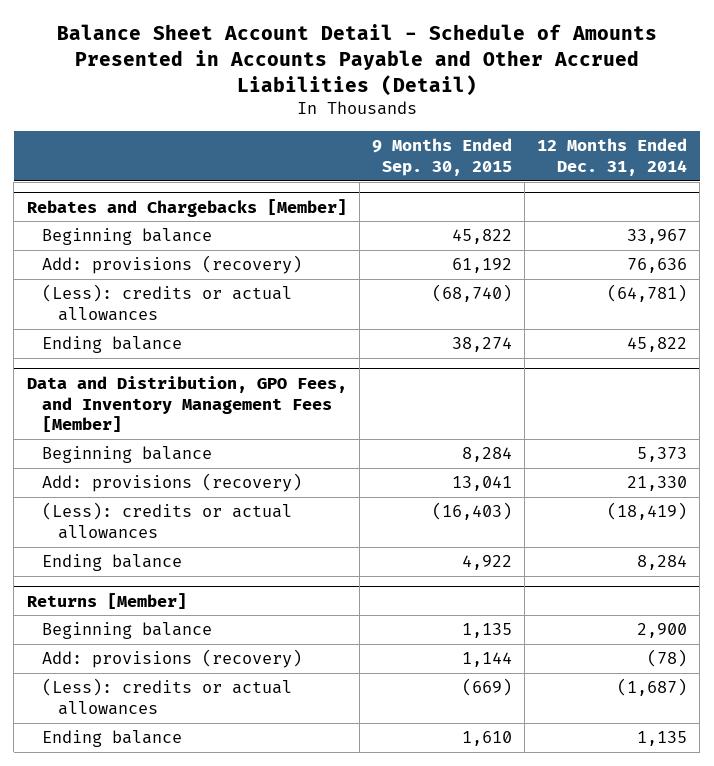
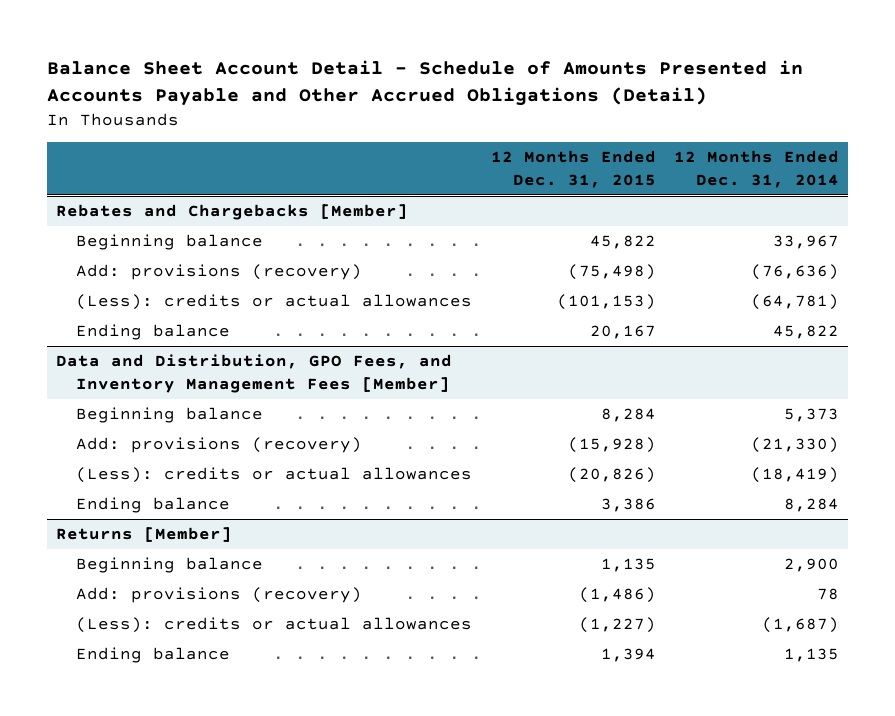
- Balance Sheet Account Detail - Schedule of Amounts Presented in Accounts Payable and Other Accrued Liabilities (Detail)
+ Balance Sheet Account Detail - Schedule of Amounts Presented in Accounts Payable and Other Accrued Obligations (Detail)
- | 9 Months Ended Sep. 30, 2015 | 12 Months Ended Dec. 31, 2014
+ | 12 Months Ended Dec. 31, 2015 | 12 Months Ended Dec. 31, 2014
@ Rebates and Chargebacks [Member]
- Add: provisions (recovery) | 61,192 | 76,636
+ Add: provisions (recovery) | (75,498) | (76,636)
@ Data and Distribution, GPO Fees, and Inventory Management Fees [Member]
- Add: provisions (recovery) | 13,041 | 21,330
+ Add: provisions (recovery) | (15,928) | (21,330)
@ Returns [Member]
- Add: provisions (recovery) | 1,144 | (78)
+ Add: provisions (recovery) | (1,486) | 78

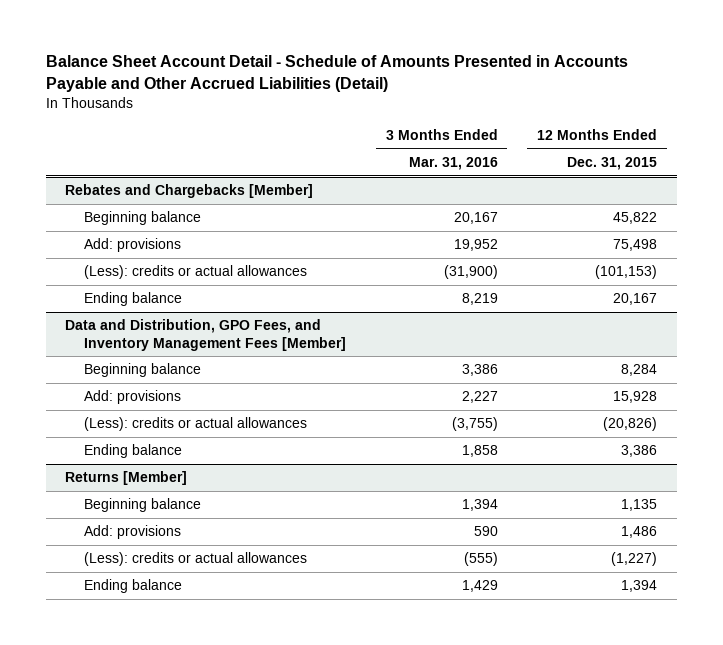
- Balance Sheet Account Detail - Schedule of Amounts Presented in Accounts Payable and Other Accrued Obligations (Detail)
+ Balance Sheet Account Detail - Schedule of Amounts Presented in Accounts Payable and Other Accrued Liabilities (Detail)
- | 12 Months Ended Dec. 31, 2015 | 12 Months Ended Dec. 31, 2014
+ | 3 Months Ended Mar. 31, 2016 | 12 Months Ended Dec. 31, 2015
@ Rebates and Chargebacks [Member]
- Add: provisions (recovery) | (75,498) | (76,636)
+ Add: provisions | 19,952 | 75,498
@ Data and Distribution, GPO Fees, and Inventory Management Fees [Member]
- Add: provisions (recovery) | (15,928) | (21,330)
+ Add: provisions | 2,227 | 15,928
@ Returns [Member]
- Add: provisions (recovery) | (1,486) | 78
+ Add: provisions | 590 | 1,486

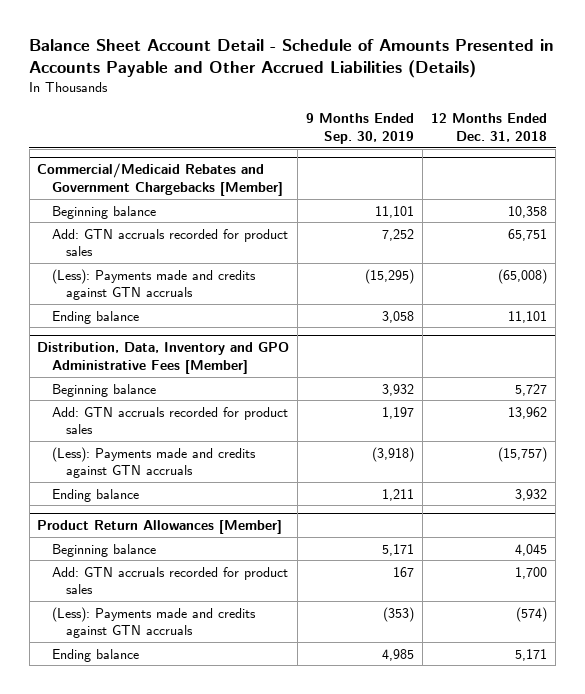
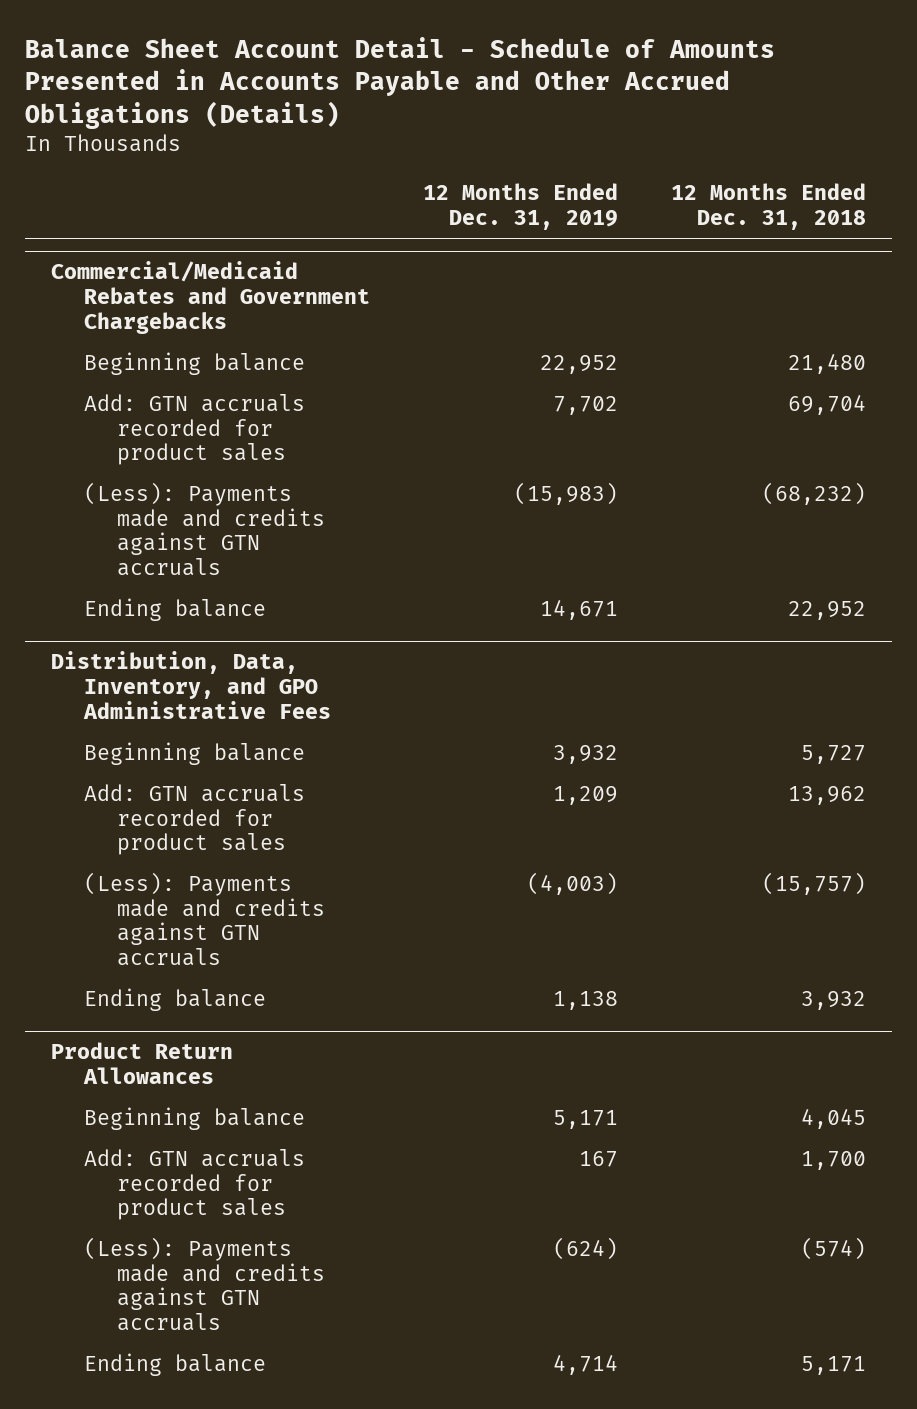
- Balance Sheet Account Detail - Schedule of Amounts Presented in Accounts Payable and Other Accrued Liabilities (Details)
+ Balance Sheet Account Detail - Schedule of Amounts Presented in Accounts Payable and Other Accrued Obligations (Details)
- | 9 Months Ended Sep. 30, 2019 | 12 Months Ended Dec. 31, 2018
+ | 12 Months Ended Dec. 31, 2019 | 12 Months Ended Dec. 31, 2018
- Commercial/Medicaid Rebates and Government Chargebacks [Member]
- Beginning balance | 11,101 | 10,358
- Add: GTN accruals recorded for product sales | 7,252 | 65,751
- (Less): Payments made and credits against GTN accruals | (15,295) | (65,008)
- Ending balance | 3,058 | 11,101
- Distribution, Data, Inventory and GPO Administrative Fees [Member]
+ Commercial/Medicaid Rebates and Government Chargebacks
+ Beginning balance | 22,952 | 21,480
+ Add: GTN accruals recorded for product sales | 7,702 | 69,704
+ (Less): Payments made and credits against GTN accruals | (15,983) | (68,232)
+ Ending balance | 14,671 | 22,952
+ Distribution, Data, Inventory, and GPO Administrative Fees
- Product Return Allowances [Member]
+ Product Return Allowances

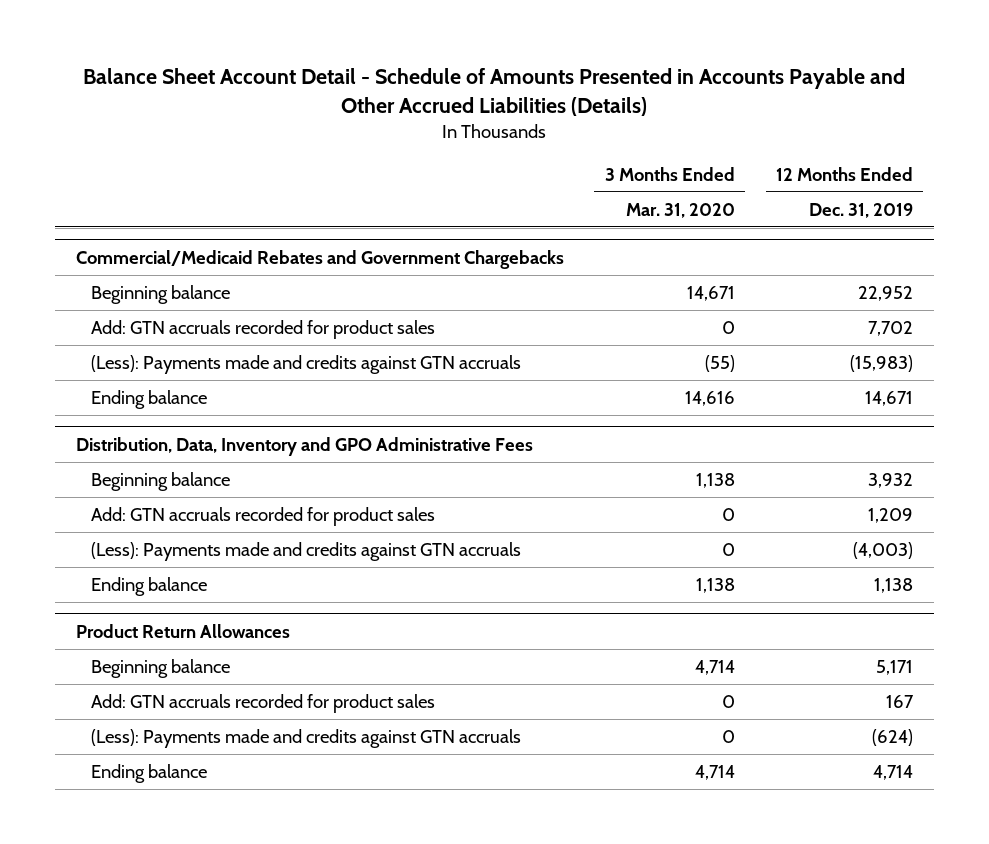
- Balance Sheet Account Detail - Schedule of Amounts Presented in Accounts Payable and Other Accrued Obligations (Details)
+ Balance Sheet Account Detail - Schedule of Amounts Presented in Accounts Payable and Other Accrued Liabilities (Details)
- | 12 Months Ended Dec. 31, 2019 | 12 Months Ended Dec. 31, 2018
+ | 3 Months Ended Mar. 31, 2020 | 12 Months Ended Dec. 31, 2019
- Distribution, Data, Inventory, and GPO Administrative Fees
+ Distribution, Data, Inventory and GPO Administrative Fees

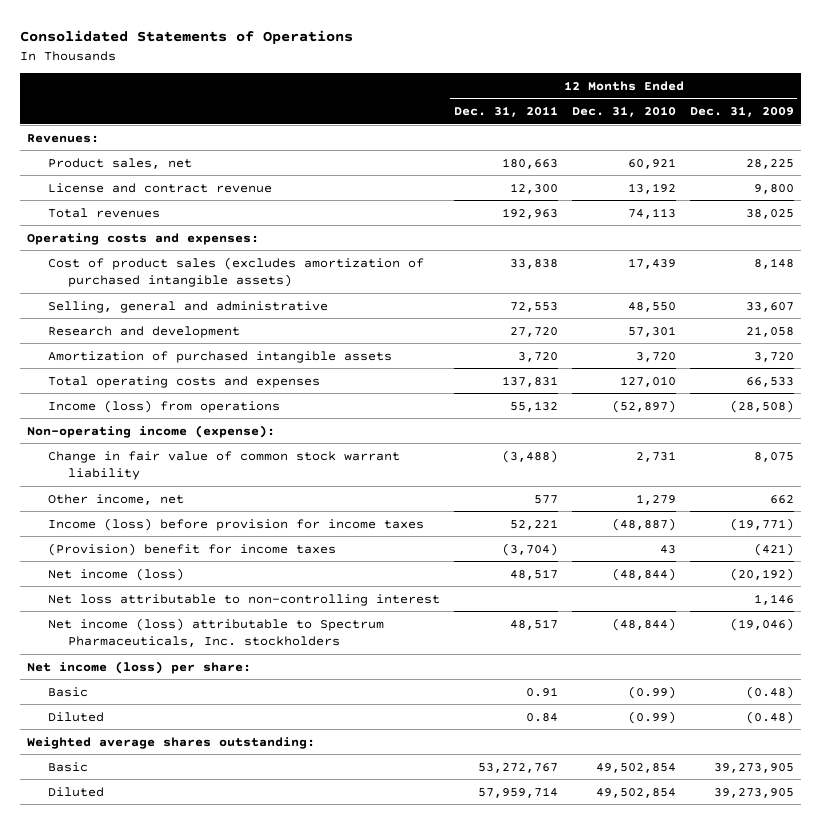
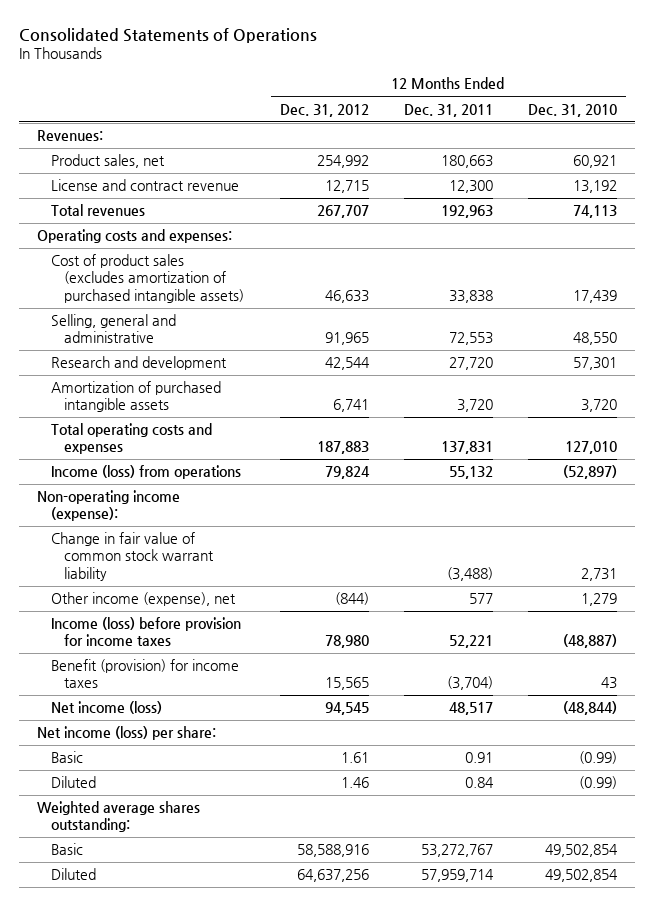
- | 12 Months Ended Dec. 31, 2011 | 12 Months Ended Dec. 31, 2010 | 12 Months Ended Dec. 31, 2009
+ | 12 Months Ended Dec. 31, 2012 | 12 Months Ended Dec. 31, 2011 | 12 Months Ended Dec. 31, 2010
- Other income, net | 577 | 1,279 | 662
+ Other income (expense), net | (844) | 577 | 1,279
- (Provision) benefit for income taxes | (3,704) | 43 | (421)
+ Benefit (provision) for income taxes | 15,565 | (3,704) | 43
- Net loss attributable to non-controlling interest | | | 1,146
- Net income (loss) attributable to Spectrum Pharmaceuticals, Inc. stockholders | 48,517 | (48,844) | (19,046)

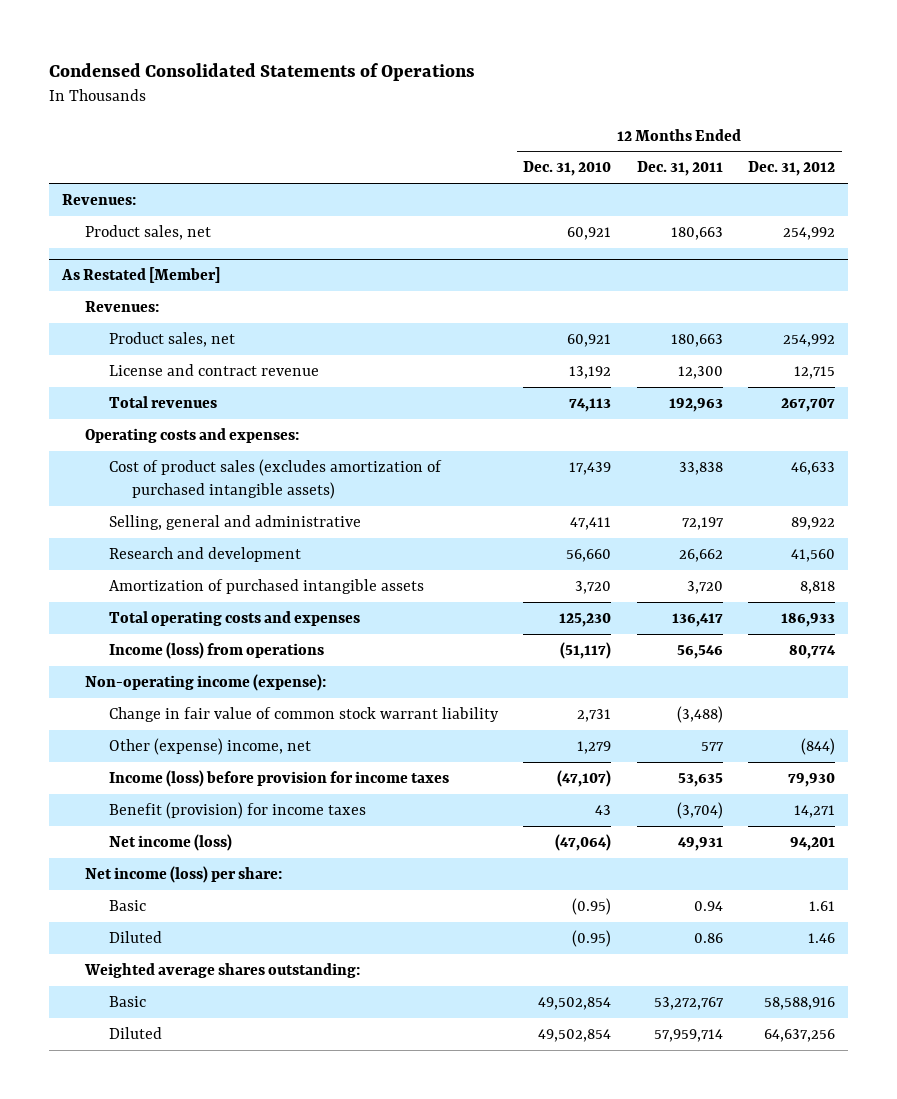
- Consolidated Statements of Operations
+ Condensed Consolidated Statements of Operations
- | 12 Months Ended Dec. 31, 2012 | 12 Months Ended Dec. 31, 2011 | 12 Months Ended Dec. 31, 2010
+ | 12 Months Ended Dec. 31, 2010 | 12 Months Ended Dec. 31, 2011 | 12 Months Ended Dec. 31, 2012
+ As Restated [Member]
+ Revenues:
+ Product sales, net | 60,921 | 180,663 | 254,992
- Selling, general and administrative | 91,965 | 72,553 | 48,550
- Research and development | 42,544 | 27,720 | 57,301
- Amortization of purchased intangible assets | 6,741 | 3,720 | 3,720
- Total operating costs and expenses | 187,883 | 137,831 | 127,010
- Income (loss) from operations | 79,824 | 55,132 | (52,897)
+ Selling, general and administrative | 47,411 | 72,197 | 89,922
+ Research and development | 56,660 | 26,662 | 41,560
+ Amortization of purchased intangible assets | 3,720 | 3,720 | 8,818
+ Total operating costs and expenses | 125,230 | 136,417 | 186,933
+ Income (loss) from operations | (51,117) | 56,546 | 80,774
- Other income (expense), net | (844) | 577 | 1,279
- Income (loss) before provision for income taxes | 78,980 | 52,221 | (48,887)
- Benefit (provision) for income taxes | 15,565 | (3,704) | 43
- Net income (loss) | 94,545 | 48,517 | (48,844)
+ Other (expense) income, net | 1,279 | 577 | (844)
+ Income (loss) before provision for income taxes | (47,107) | 53,635 | 79,930
+ Benefit (provision) for income taxes | 43 | (3,704) | 14,271
+ Net income (loss) | (47,064) | 49,931 | 94,201
- Basic | 1.61 | 0.91 | (0.99)
- Diluted | 1.46 | 0.84 | (0.99)
+ Basic | (0.95) | 0.94 | 1.61
+ Diluted | (0.95) | 0.86 | 1.46

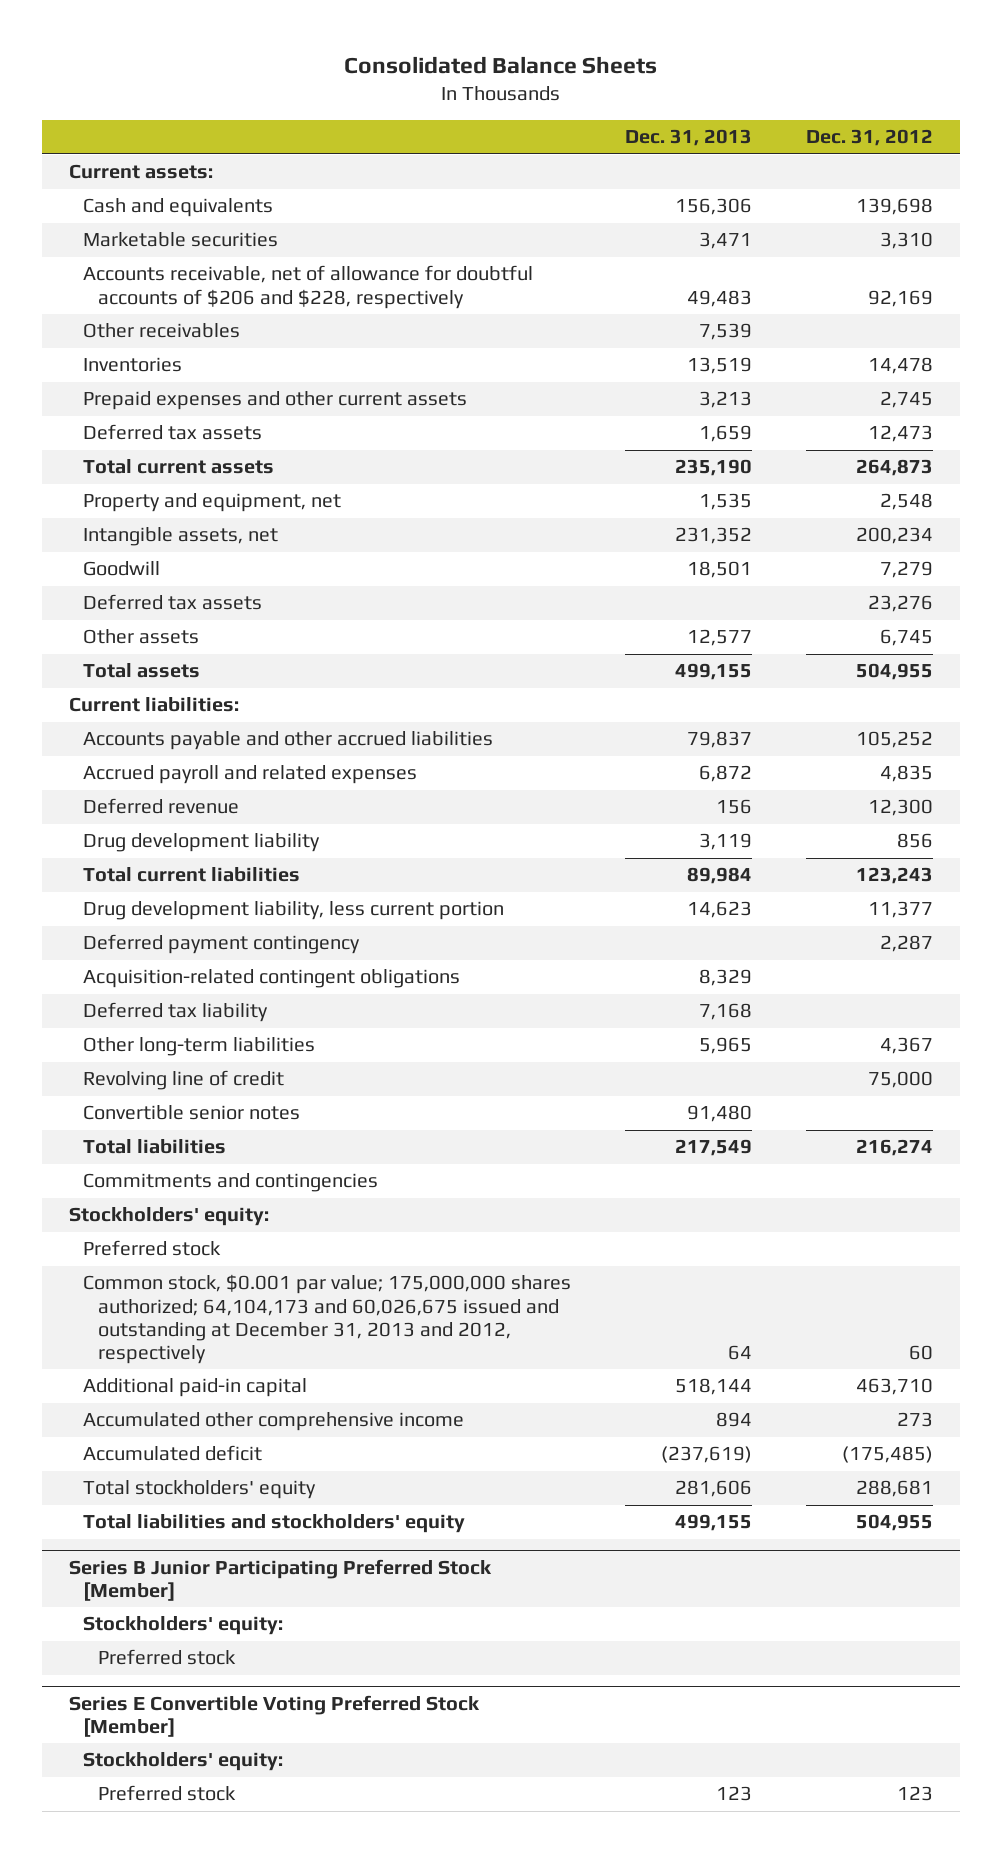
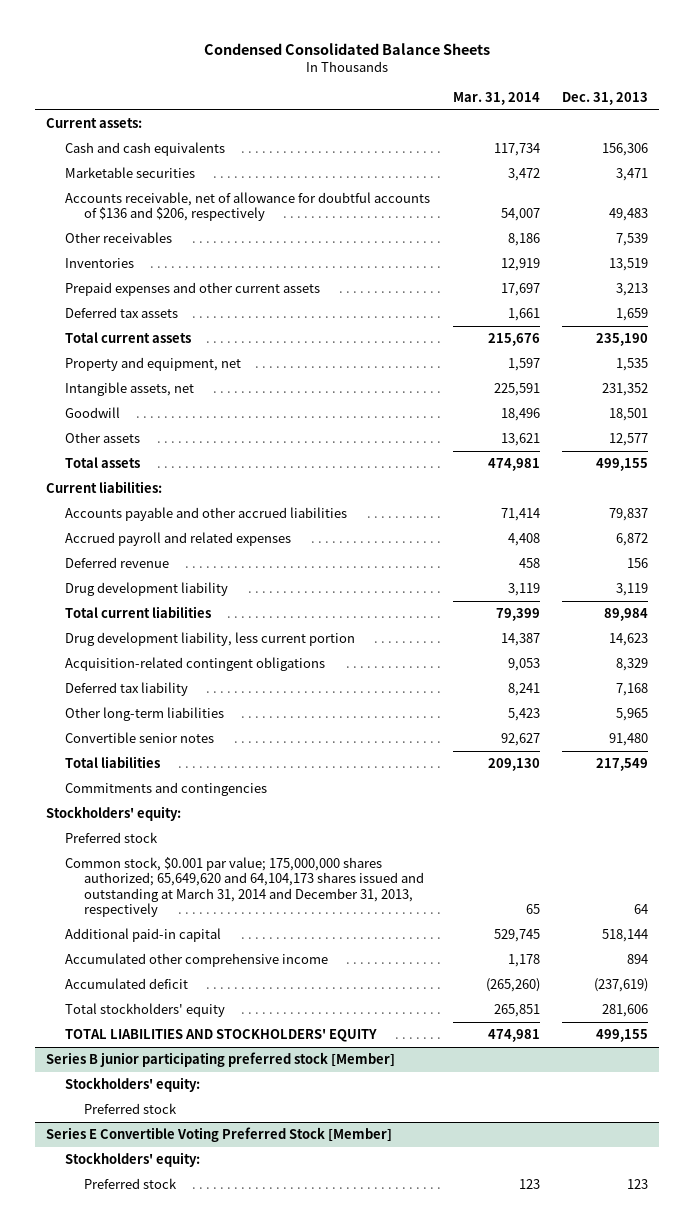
- Consolidated Balance Sheets
+ Condensed Consolidated Balance Sheets
- | Dec. 31, 2013 | Dec. 31, 2012
+ | Mar. 31, 2014 | Dec. 31, 2013
- Cash and equivalents | 156,306 | 139,698
+ Cash and cash equivalents | 117,734 | 156,306
- Accounts receivable, net of allowance for doubtful accounts of $206 and $228, respectively | 49,483 | 92,169
+ Accounts receivable, net of allowance for doubtful accounts of $136 and $206, respectively | 54,007 | 49,483
- Deferred tax assets | | 23,276
- Deferred payment contingency | | 2,287
- Revolving line of credit | | 75,000
- Common stock, $0.001 par value; 175,000,000 shares authorized; 64,104,173 and 60,026,675 issued and outstanding at December 31, 2013 and 2012, respectively | 64 | 60
+ Common stock, $0.001 par value; 175,000,000 shares authorized; 65,649,620 and 64,104,173 shares issued and outstanding at March 31, 2014 and December 31, 2013, respectively | 65 | 64
- Total liabilities and stockholders' equity | 499,155 | 504,955
- Series B Junior Participating Preferred Stock [Member]
+ TOTAL LIABILITIES AND STOCKHOLDERS' EQUITY | 474,981 | 499,155
+ Series B junior participating preferred stock [Member]

